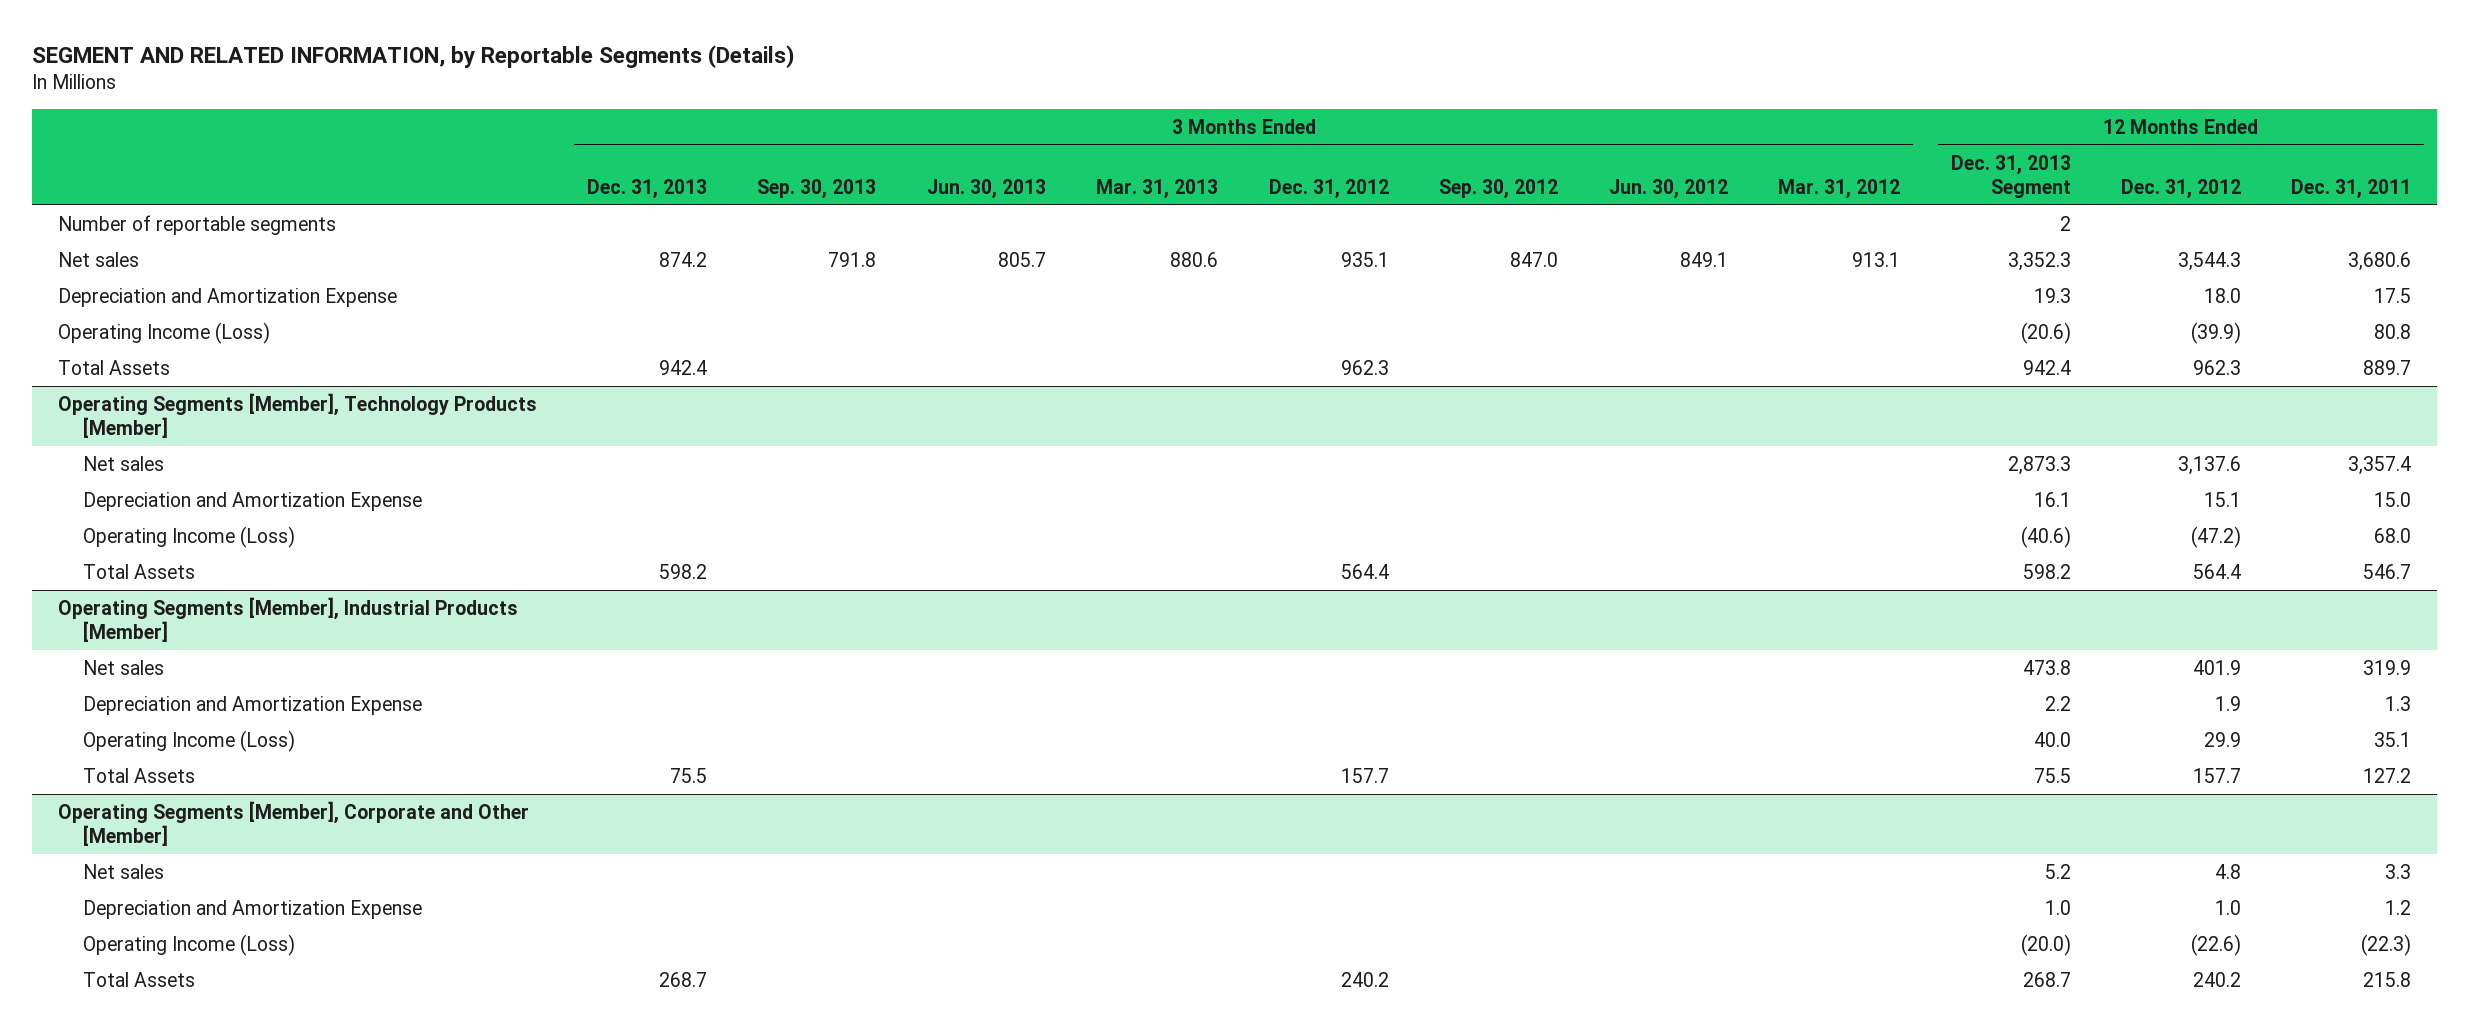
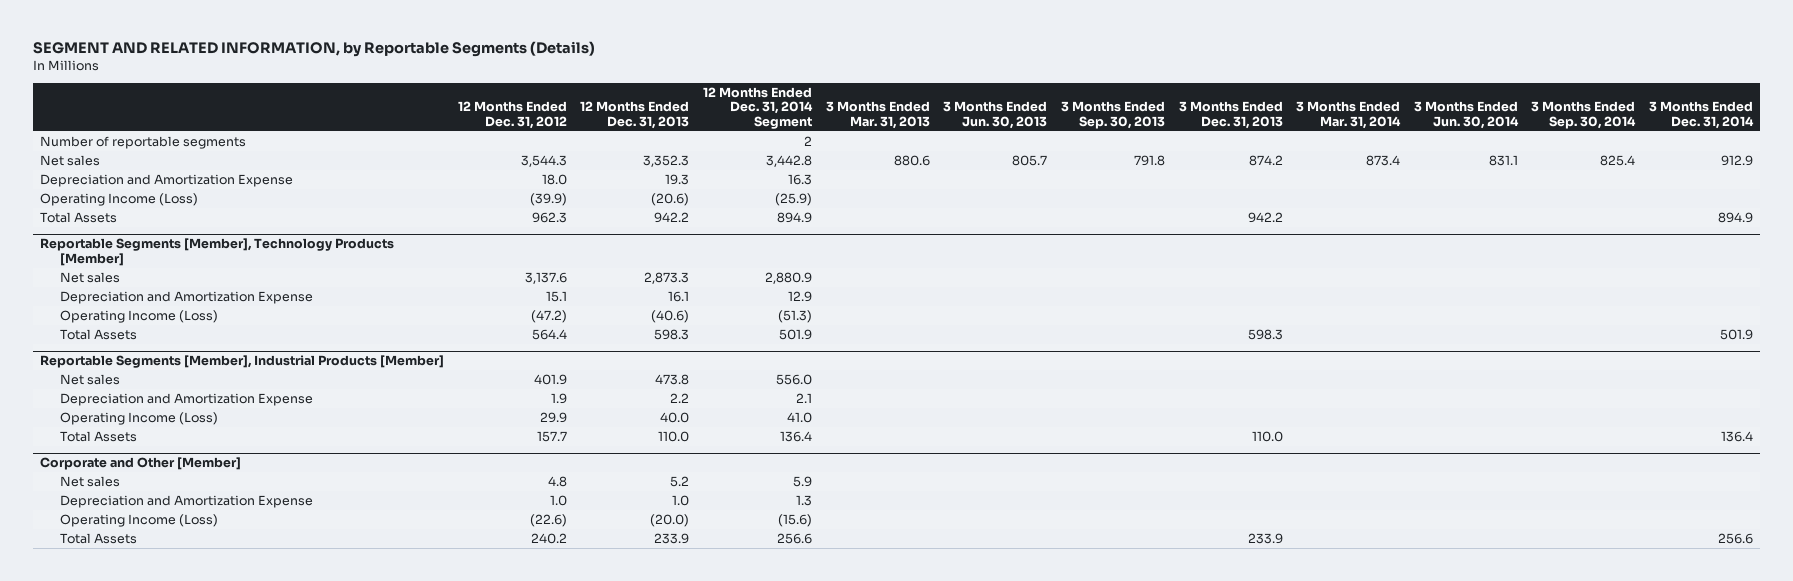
- | 3 Months Ended Dec. 31, 2013 | 3 Months Ended Sep. 30, 2013 | 3 Months Ended Jun. 30, 2013 | 3 Months Ended Mar. 31, 2013 | 3 Months Ended Dec. 31, 2012 | 3 Months Ended Sep. 30, 2012 | 3 Months Ended Jun. 30, 2012 | 3 Months Ended Mar. 31, 2012 | 12 Months Ended Dec. 31, 2013 Segment | 12 Months Ended Dec. 31, 2012 | 12 Months Ended Dec. 31, 2011
+ | 12 Months Ended Dec. 31, 2012 | 12 Months Ended Dec. 31, 2013 | 12 Months Ended Dec. 31, 2014 Segment | 3 Months Ended Mar. 31, 2013 | 3 Months Ended Jun. 30, 2013 | 3 Months Ended Sep. 30, 2013 | 3 Months Ended Dec. 31, 2013 | 3 Months Ended Mar. 31, 2014 | 3 Months Ended Jun. 30, 2014 | 3 Months Ended Sep. 30, 2014 | 3 Months Ended Dec. 31, 2014
- Total Assets | 942.4 | | | | 962.3 | | | | 942.4 | 962.3 | 889.7
- Operating Segments [Member], Technology Products [Member]
+ Total Assets | 962.3 | 942.2 | 894.9 | | | | 942.2 | | | | 894.9
+ Reportable Segments [Member], Technology Products [Member]
- Total Assets | 598.2 | | | | 564.4 | | | | 598.2 | 564.4 | 546.7
- Operating Segments [Member], Industrial Products [Member]
+ Total Assets | 564.4 | 598.3 | 501.9 | | | | 598.3 | | | | 501.9
+ Reportable Segments [Member], Industrial Products [Member]
- Total Assets | 75.5 | | | | 157.7 | | | | 75.5 | 157.7 | 127.2
- Operating Segments [Member], Corporate and Other [Member]
+ Total Assets | 157.7 | 110.0 | 136.4 | | | | 110.0 | | | | 136.4
+ Corporate and Other [Member]
- Total Assets | 268.7 | | | | 240.2 | | | | 268.7 | 240.2 | 215.8
+ Total Assets | 240.2 | 233.9 | 256.6 | | | | 233.9 | | | | 256.6

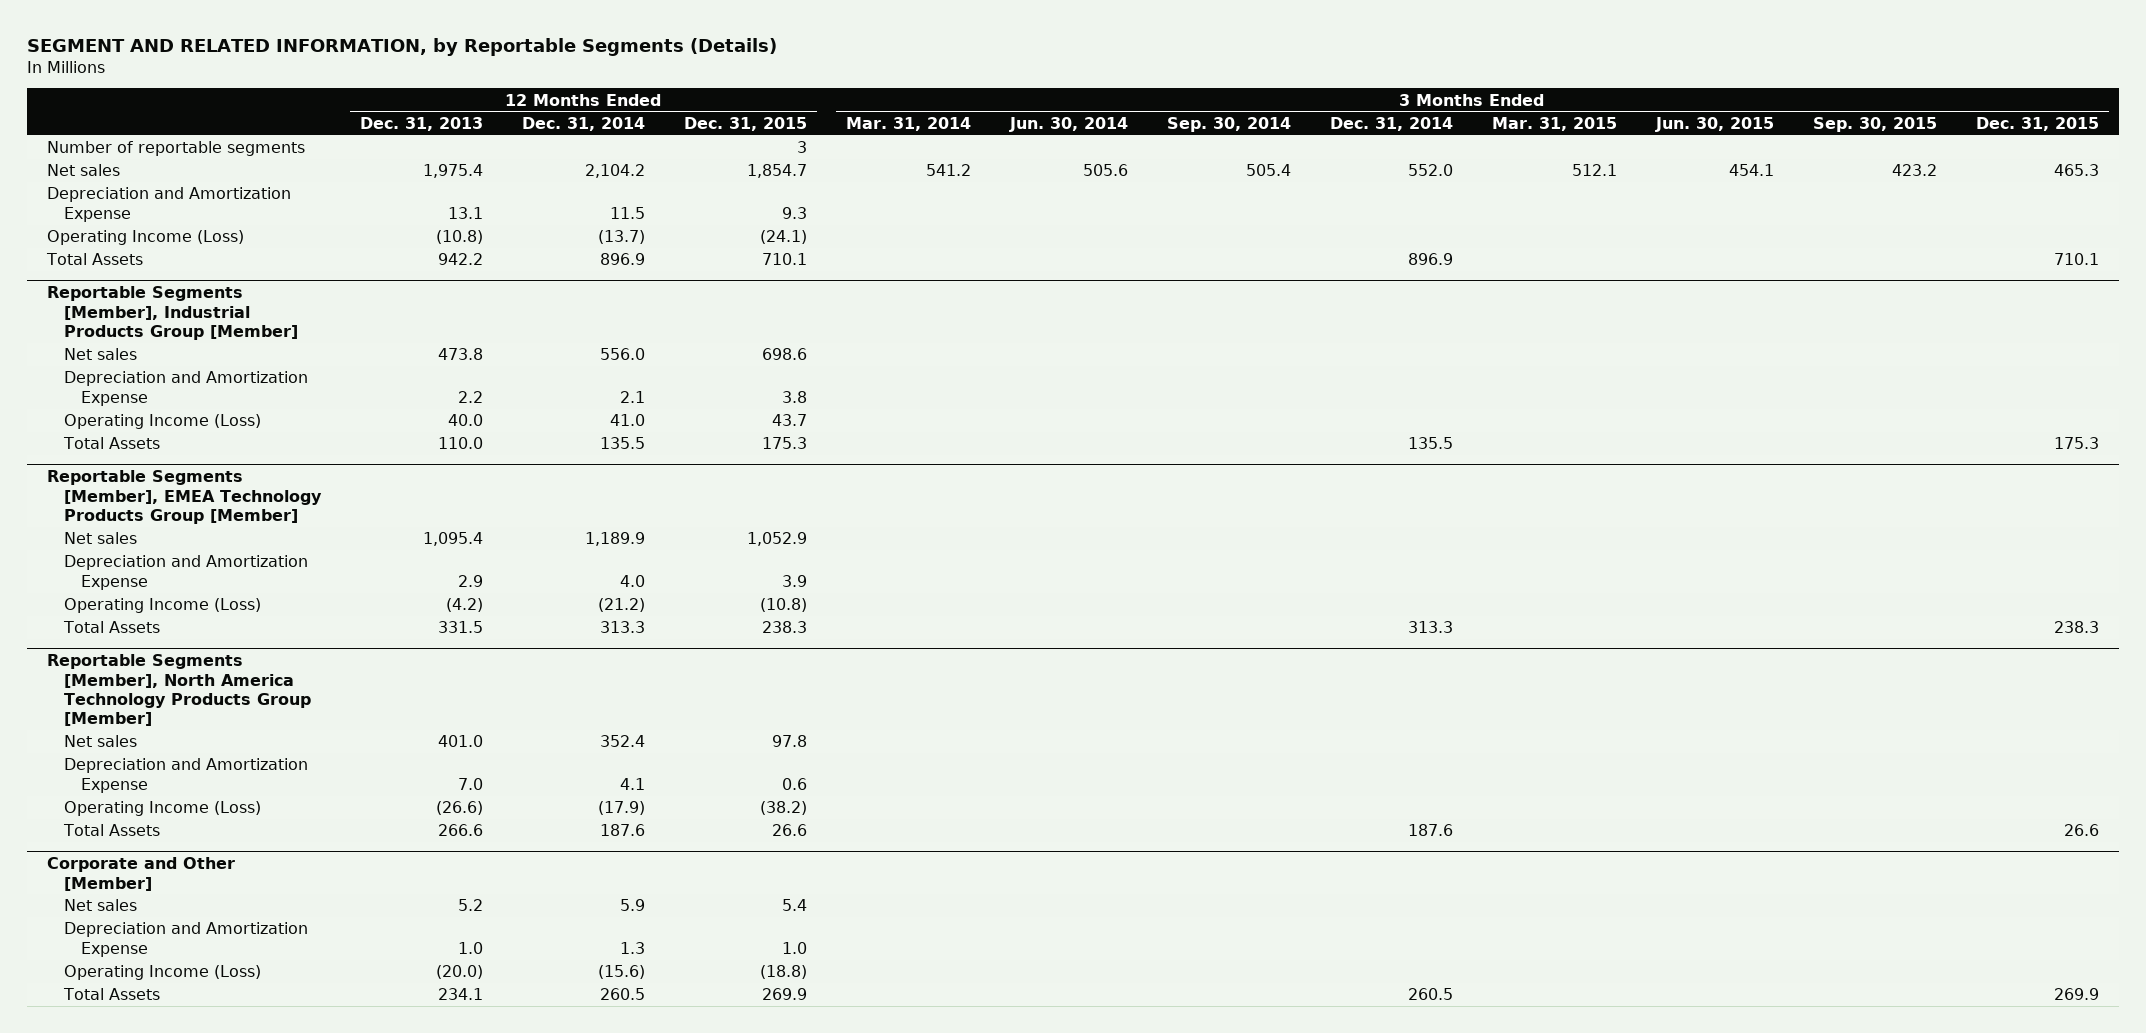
- | 12 Months Ended Dec. 31, 2012 | 12 Months Ended Dec. 31, 2013 | 12 Months Ended Dec. 31, 2014 Segment | 3 Months Ended Mar. 31, 2013 | 3 Months Ended Jun. 30, 2013 | 3 Months Ended Sep. 30, 2013 | 3 Months Ended Dec. 31, 2013 | 3 Months Ended Mar. 31, 2014 | 3 Months Ended Jun. 30, 2014 | 3 Months Ended Sep. 30, 2014 | 3 Months Ended Dec. 31, 2014
+ | 12 Months Ended Dec. 31, 2013 | 12 Months Ended Dec. 31, 2014 | 12 Months Ended Dec. 31, 2015 | 3 Months Ended Mar. 31, 2014 | 3 Months Ended Jun. 30, 2014 | 3 Months Ended Sep. 30, 2014 | 3 Months Ended Dec. 31, 2014 | 3 Months Ended Mar. 31, 2015 | 3 Months Ended Jun. 30, 2015 | 3 Months Ended Sep. 30, 2015 | 3 Months Ended Dec. 31, 2015
- Net sales | 3,544.3 | 3,352.3 | 3,442.8 | 880.6 | 805.7 | 791.8 | 874.2 | 873.4 | 831.1 | 825.4 | 912.9
- Depreciation and Amortization Expense | 18.0 | 19.3 | 16.3 | | | | | | | |
- Operating Income (Loss) | (39.9) | (20.6) | (25.9) | | | | | | | |
- Total Assets | 962.3 | 942.2 | 894.9 | | | | 942.2 | | | | 894.9
- Reportable Segments [Member], Technology Products [Member]
- Net sales | 3,137.6 | 2,873.3 | 2,880.9 | | | | | | | |
- Depreciation and Amortization Expense | 15.1 | 16.1 | 12.9 | | | | | | | |
- Operating Income (Loss) | (47.2) | (40.6) | (51.3) | | | | | | | |
- Total Assets | 564.4 | 598.3 | 501.9 | | | | 598.3 | | | | 501.9
- Reportable Segments [Member], Industrial Products [Member]
+ Net sales | 1,975.4 | 2,104.2 | 1,854.7 | 541.2 | 505.6 | 505.4 | 552.0 | 512.1 | 454.1 | 423.2 | 465.3
+ Depreciation and Amortization Expense | 13.1 | 11.5 | 9.3 | | | | | | | |
+ Operating Income (Loss) | (10.8) | (13.7) | (24.1) | | | | | | | |
+ Total Assets | 942.2 | 896.9 | 710.1 | | | | 896.9 | | | | 710.1
+ Reportable Segments [Member], Industrial Products Group [Member]
- Total Assets | 157.7 | 110.0 | 136.4 | | | | 110.0 | | | | 136.4
+ Total Assets | 110.0 | 135.5 | 175.3 | | | | 135.5 | | | | 175.3
+ Reportable Segments [Member], EMEA Technology Products Group [Member]
+ Net sales | 1,095.4 | 1,189.9 | 1,052.9 | | | | | | | |
+ Depreciation and Amortization Expense | 2.9 | 4.0 | 3.9 | | | | | | | |
+ Operating Income (Loss) | (4.2) | (21.2) | (10.8) | | | | | | | |
+ Total Assets | 331.5 | 313.3 | 238.3 | | | | 313.3 | | | | 238.3
+ Reportable Segments [Member], North America Technology Products Group [Member]
+ Net sales | 401.0 | 352.4 | 97.8 | | | | | | | |
+ Depreciation and Amortization Expense | 7.0 | 4.1 | 0.6 | | | | | | | |
+ Operating Income (Loss) | (26.6) | (17.9) | (38.2) | | | | | | | |
+ Total Assets | 266.6 | 187.6 | 26.6 | | | | 187.6 | | | | 26.6
@ Corporate and Other [Member]
- Total Assets | 240.2 | 233.9 | 256.6 | | | | 233.9 | | | | 256.6
+ Total Assets | 234.1 | 260.5 | 269.9 | | | | 260.5 | | | | 269.9

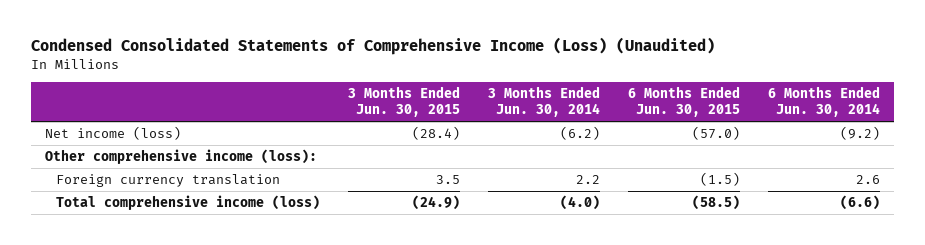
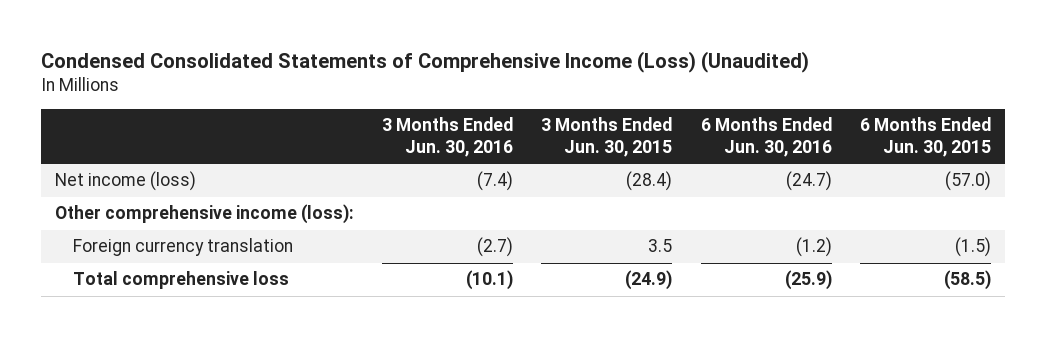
- | 3 Months Ended Jun. 30, 2015 | 3 Months Ended Jun. 30, 2014 | 6 Months Ended Jun. 30, 2015 | 6 Months Ended Jun. 30, 2014
+ | 3 Months Ended Jun. 30, 2016 | 3 Months Ended Jun. 30, 2015 | 6 Months Ended Jun. 30, 2016 | 6 Months Ended Jun. 30, 2015
- Total comprehensive income (loss) | (24.9) | (4.0) | (58.5) | (6.6)
+ Total comprehensive loss | (10.1) | (24.9) | (25.9) | (58.5)

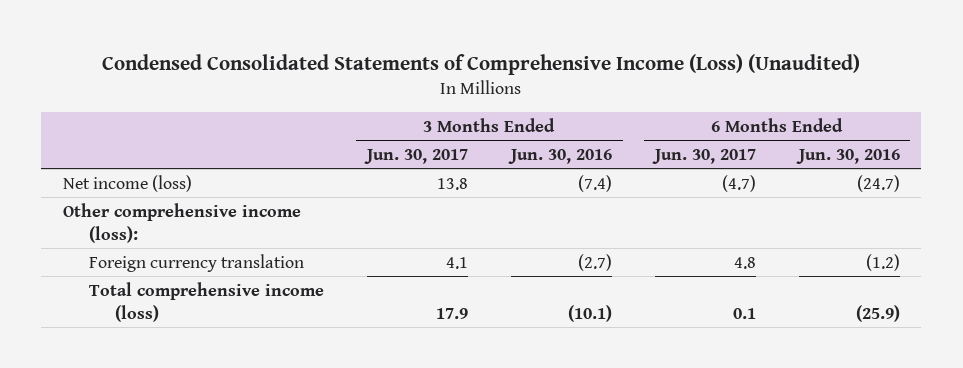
- | 3 Months Ended Jun. 30, 2016 | 3 Months Ended Jun. 30, 2015 | 6 Months Ended Jun. 30, 2016 | 6 Months Ended Jun. 30, 2015
+ | 3 Months Ended Jun. 30, 2017 | 3 Months Ended Jun. 30, 2016 | 6 Months Ended Jun. 30, 2017 | 6 Months Ended Jun. 30, 2016
- Total comprehensive loss | (10.1) | (24.9) | (25.9) | (58.5)
+ Total comprehensive income (loss) | 17.9 | (10.1) | 0.1 | (25.9)

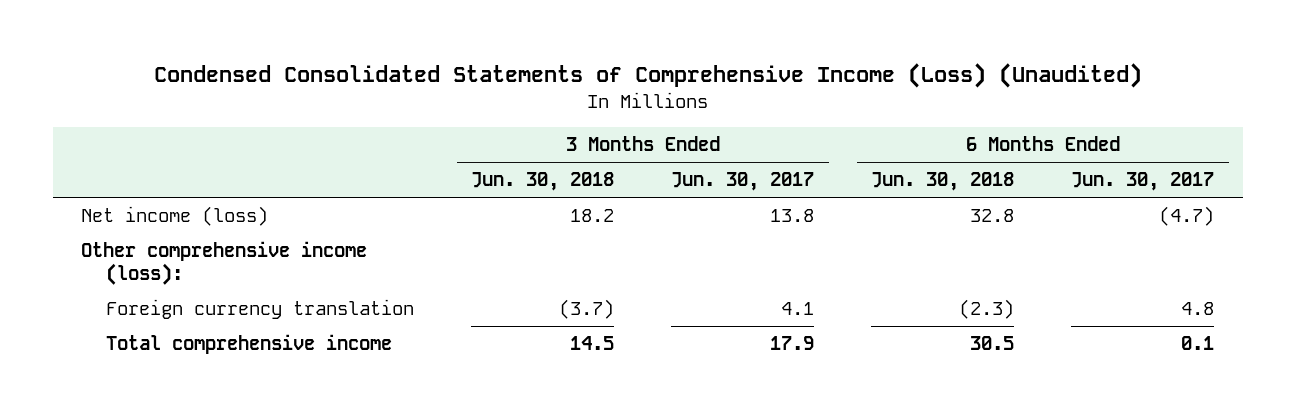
- | 3 Months Ended Jun. 30, 2017 | 3 Months Ended Jun. 30, 2016 | 6 Months Ended Jun. 30, 2017 | 6 Months Ended Jun. 30, 2016
+ | 3 Months Ended Jun. 30, 2018 | 3 Months Ended Jun. 30, 2017 | 6 Months Ended Jun. 30, 2018 | 6 Months Ended Jun. 30, 2017
- Total comprehensive income (loss) | 17.9 | (10.1) | 0.1 | (25.9)
+ Total comprehensive income | 14.5 | 17.9 | 30.5 | 0.1

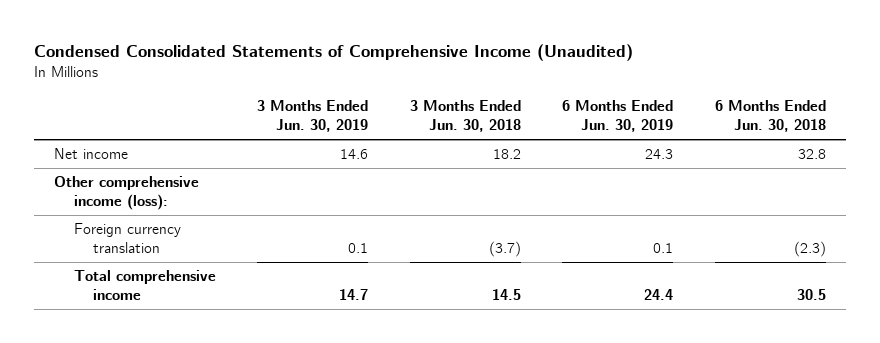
- Condensed Consolidated Statements of Comprehensive Income (Loss) (Unaudited)
+ Condensed Consolidated Statements of Comprehensive Income (Unaudited)
- | 3 Months Ended Jun. 30, 2018 | 3 Months Ended Jun. 30, 2017 | 6 Months Ended Jun. 30, 2018 | 6 Months Ended Jun. 30, 2017
+ | 3 Months Ended Jun. 30, 2019 | 3 Months Ended Jun. 30, 2018 | 6 Months Ended Jun. 30, 2019 | 6 Months Ended Jun. 30, 2018
- Net income (loss) | 18.2 | 13.8 | 32.8 | (4.7)
+ Net income | 14.6 | 18.2 | 24.3 | 32.8

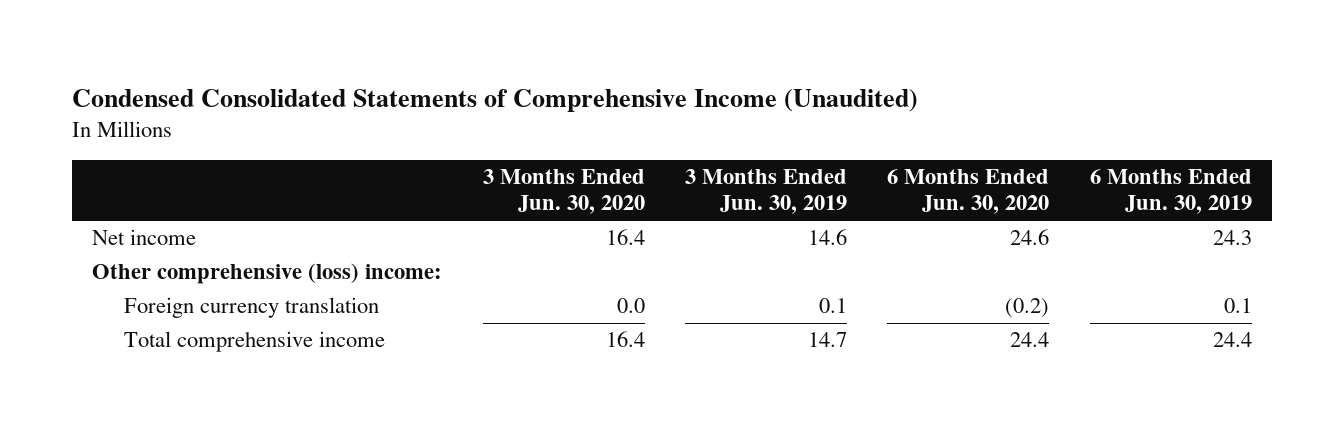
- | 3 Months Ended Jun. 30, 2019 | 3 Months Ended Jun. 30, 2018 | 6 Months Ended Jun. 30, 2019 | 6 Months Ended Jun. 30, 2018
+ | 3 Months Ended Jun. 30, 2020 | 3 Months Ended Jun. 30, 2019 | 6 Months Ended Jun. 30, 2020 | 6 Months Ended Jun. 30, 2019
- Other comprehensive income (loss):
+ Other comprehensive (loss) income:

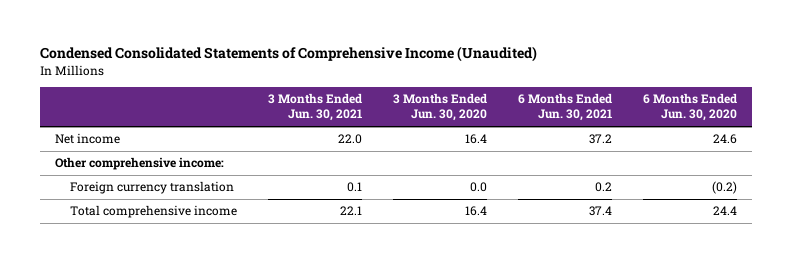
- | 3 Months Ended Jun. 30, 2020 | 3 Months Ended Jun. 30, 2019 | 6 Months Ended Jun. 30, 2020 | 6 Months Ended Jun. 30, 2019
+ | 3 Months Ended Jun. 30, 2021 | 3 Months Ended Jun. 30, 2020 | 6 Months Ended Jun. 30, 2021 | 6 Months Ended Jun. 30, 2020
- Other comprehensive (loss) income:
+ Other comprehensive income:

